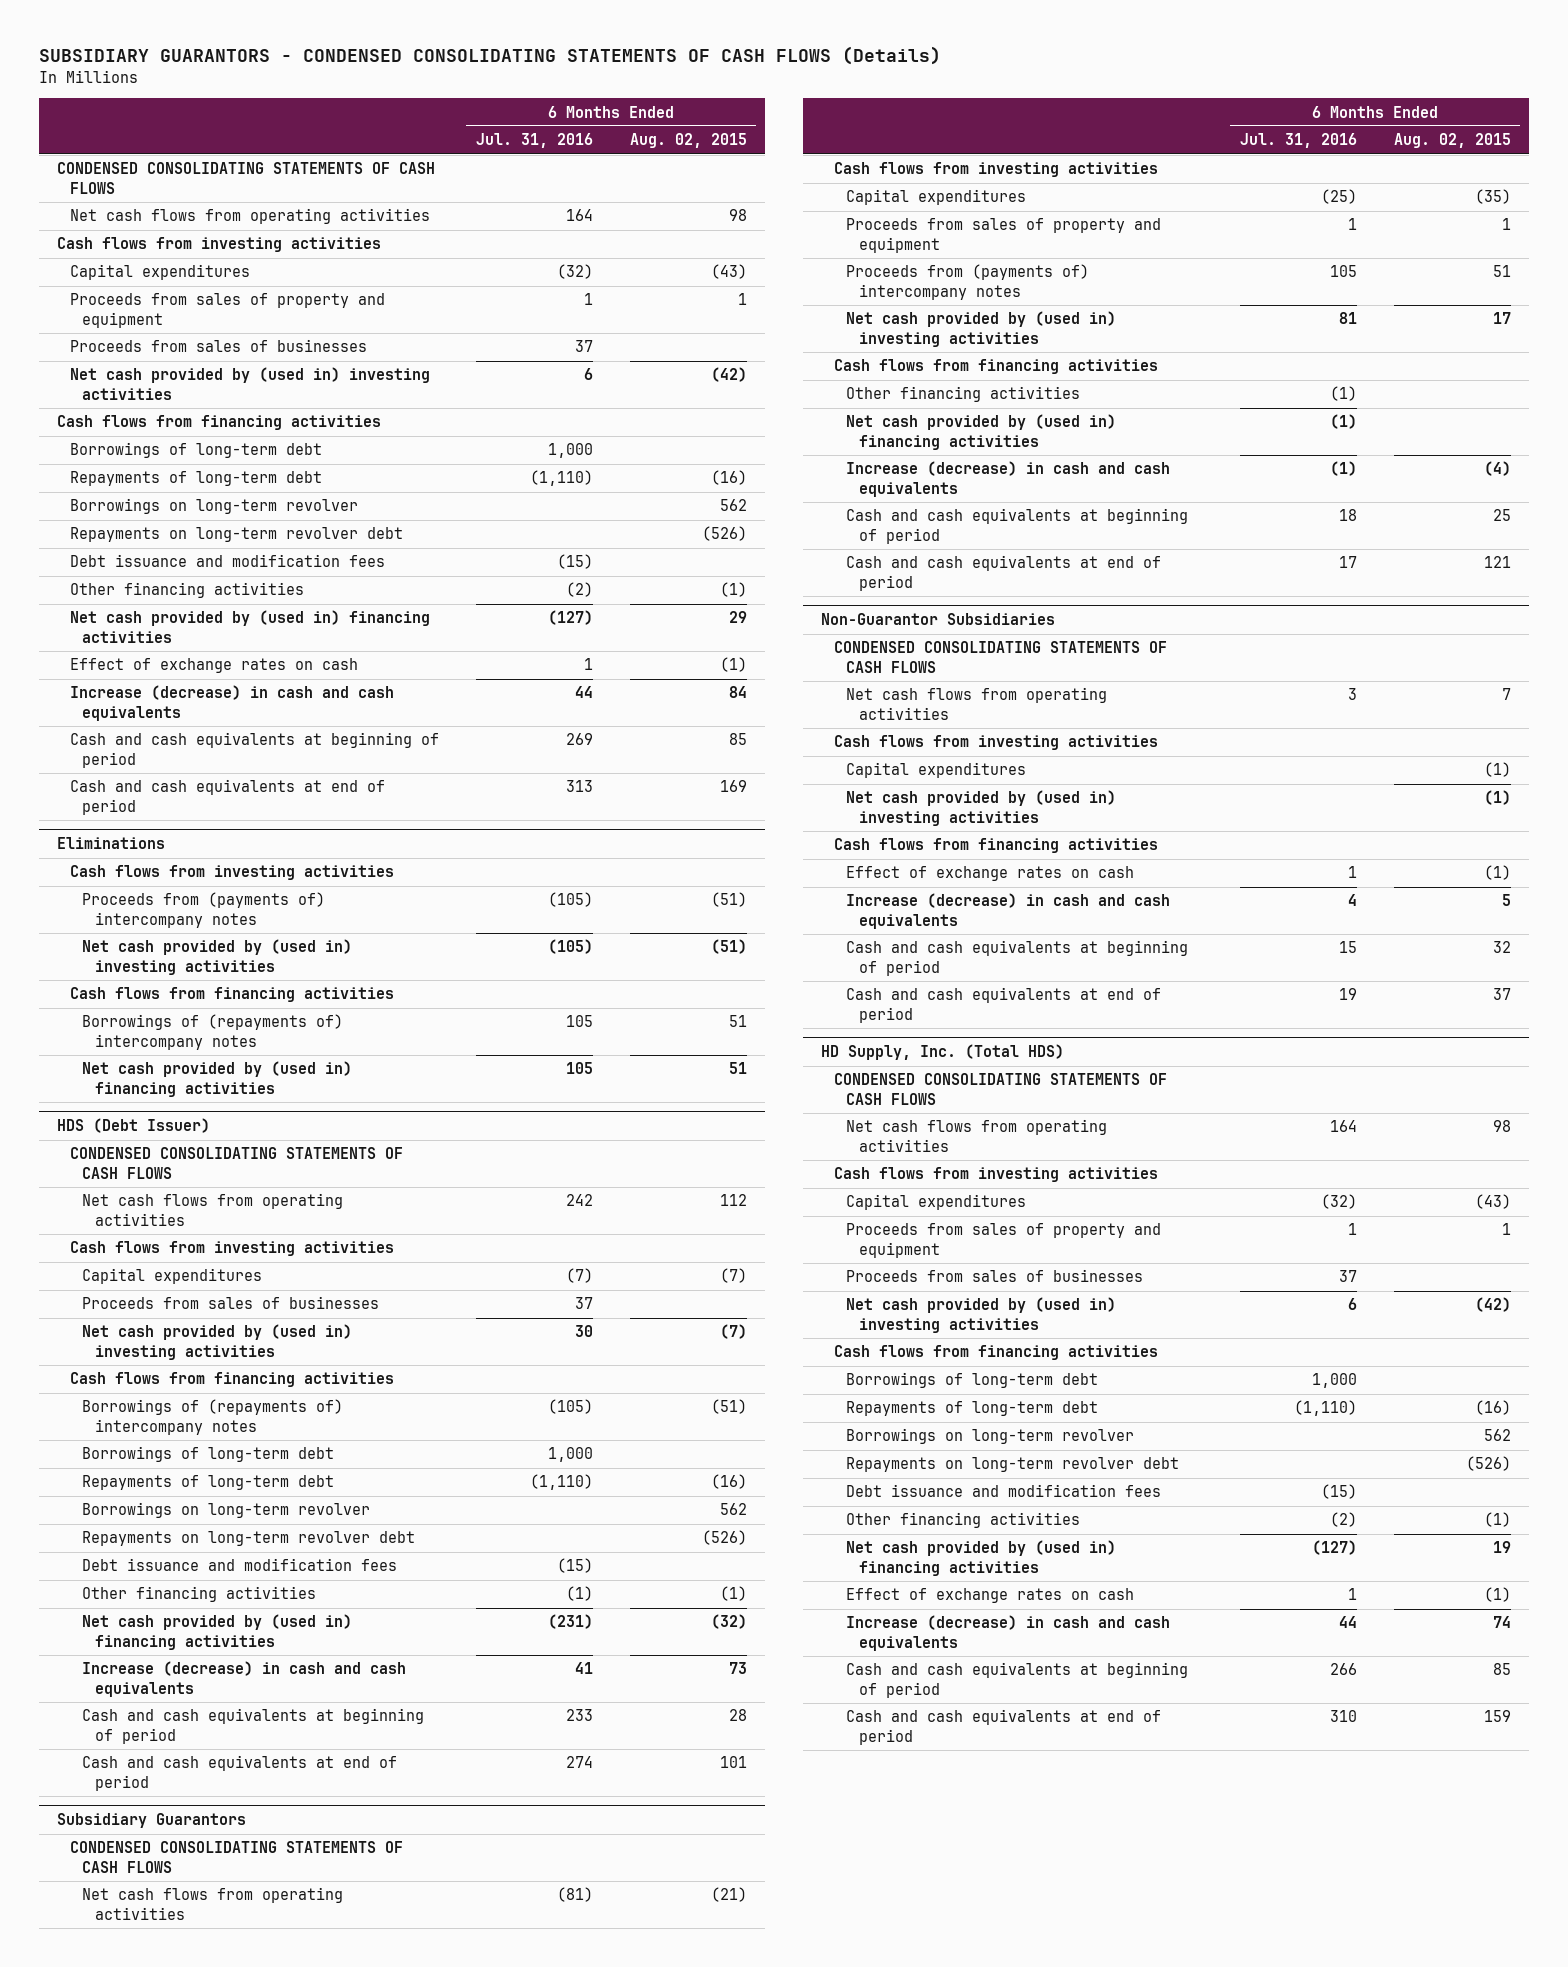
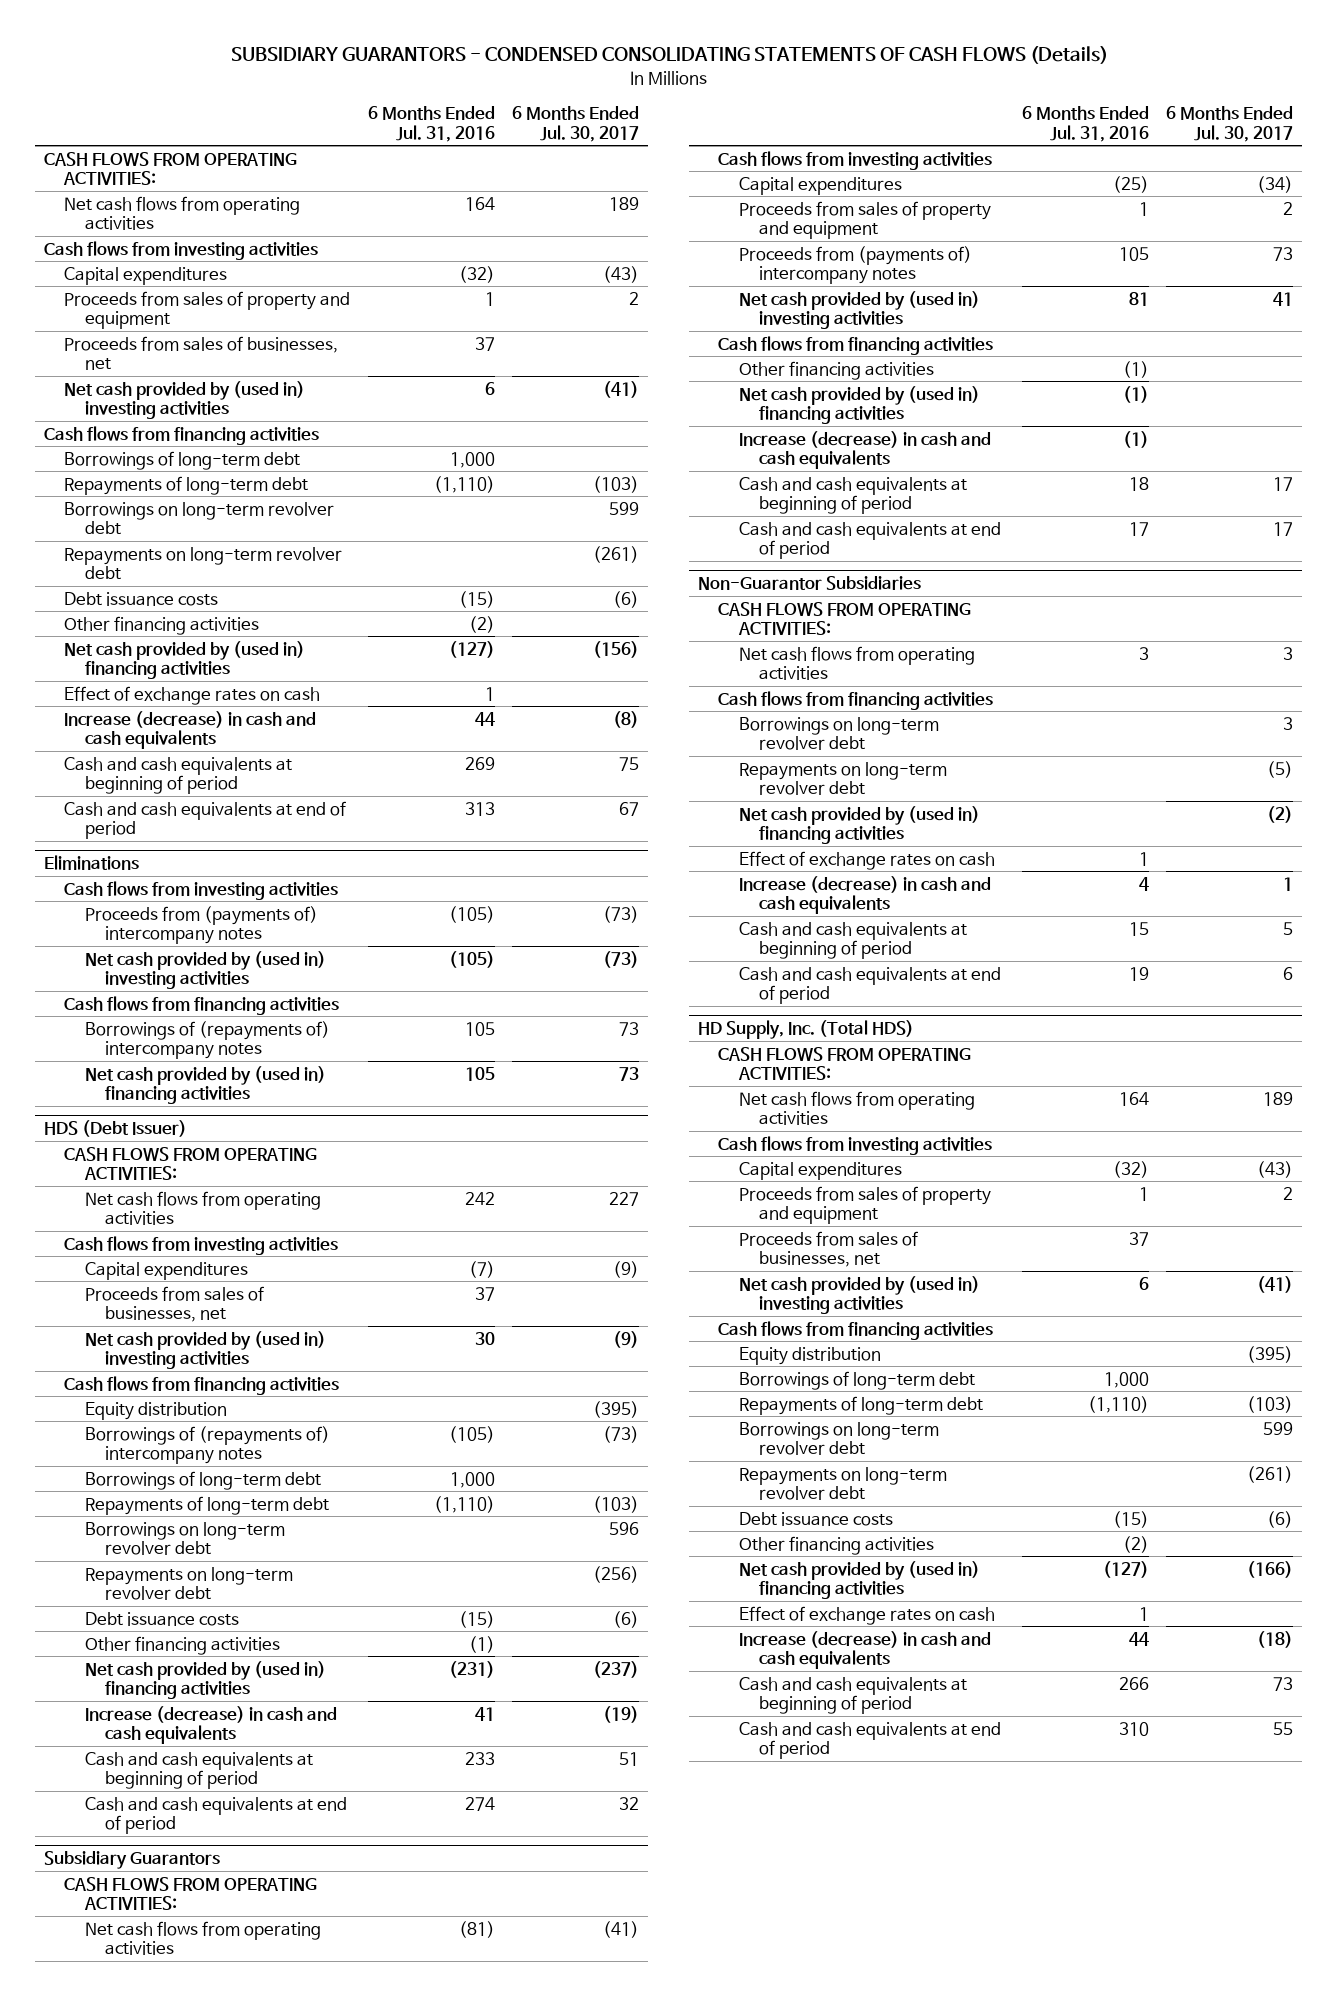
- | 6 Months Ended Jul. 31, 2016 | 6 Months Ended Aug. 02, 2015
+ | 6 Months Ended Jul. 31, 2016 | 6 Months Ended Jul. 30, 2017
- CONDENSED CONSOLIDATING STATEMENTS OF CASH FLOWS
+ CASH FLOWS FROM OPERATING ACTIVITIES:
- Proceeds from sales of businesses | 37 |
+ Proceeds from sales of businesses, net | 37 |
- Borrowings on long-term revolver | | 562
+ Borrowings on long-term revolver debt | | 599
- Debt issuance and modification fees | (15) |
+ Debt issuance costs | (15) | (6)
@ HDS (Debt Issuer)
- CONDENSED CONSOLIDATING STATEMENTS OF CASH FLOWS
+ CASH FLOWS FROM OPERATING ACTIVITIES:
- Proceeds from sales of businesses | 37 |
+ Proceeds from sales of businesses, net | 37 |
+ Equity distribution | | (395)
- Borrowings on long-term revolver | | 562
+ Borrowings on long-term revolver debt | | 596
- Debt issuance and modification fees | (15) |
+ Debt issuance costs | (15) | (6)
@ Subsidiary Guarantors
- CONDENSED CONSOLIDATING STATEMENTS OF CASH FLOWS
+ CASH FLOWS FROM OPERATING ACTIVITIES:
@ Non-Guarantor Subsidiaries
- CONDENSED CONSOLIDATING STATEMENTS OF CASH FLOWS
+ CASH FLOWS FROM OPERATING ACTIVITIES:
- Cash flows from investing activities
- Capital expenditures | | (1)
- Net cash provided by (used in) investing activities | | (1)
+ Borrowings on long-term revolver debt | | 3
+ Repayments on long-term revolver debt | | (5)
+ Net cash provided by (used in) financing activities | | (2)
@ HD Supply, Inc. (Total HDS)
- CONDENSED CONSOLIDATING STATEMENTS OF CASH FLOWS
+ CASH FLOWS FROM OPERATING ACTIVITIES:
- Proceeds from sales of businesses | 37 |
+ Proceeds from sales of businesses, net | 37 |
+ Equity distribution | | (395)
- Borrowings on long-term revolver | | 562
+ Borrowings on long-term revolver debt | | 599
- Debt issuance and modification fees | (15) |
+ Debt issuance costs | (15) | (6)

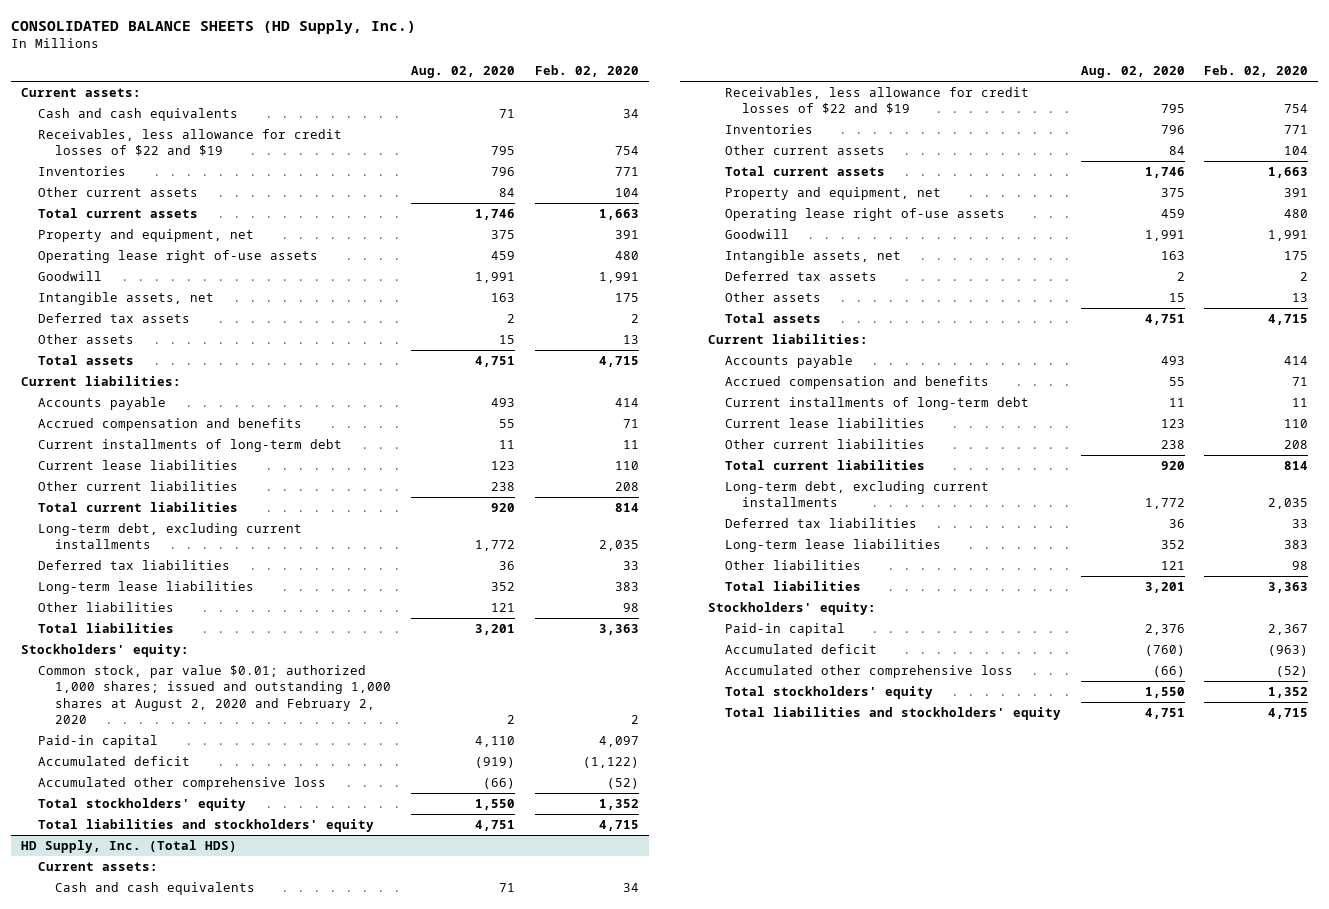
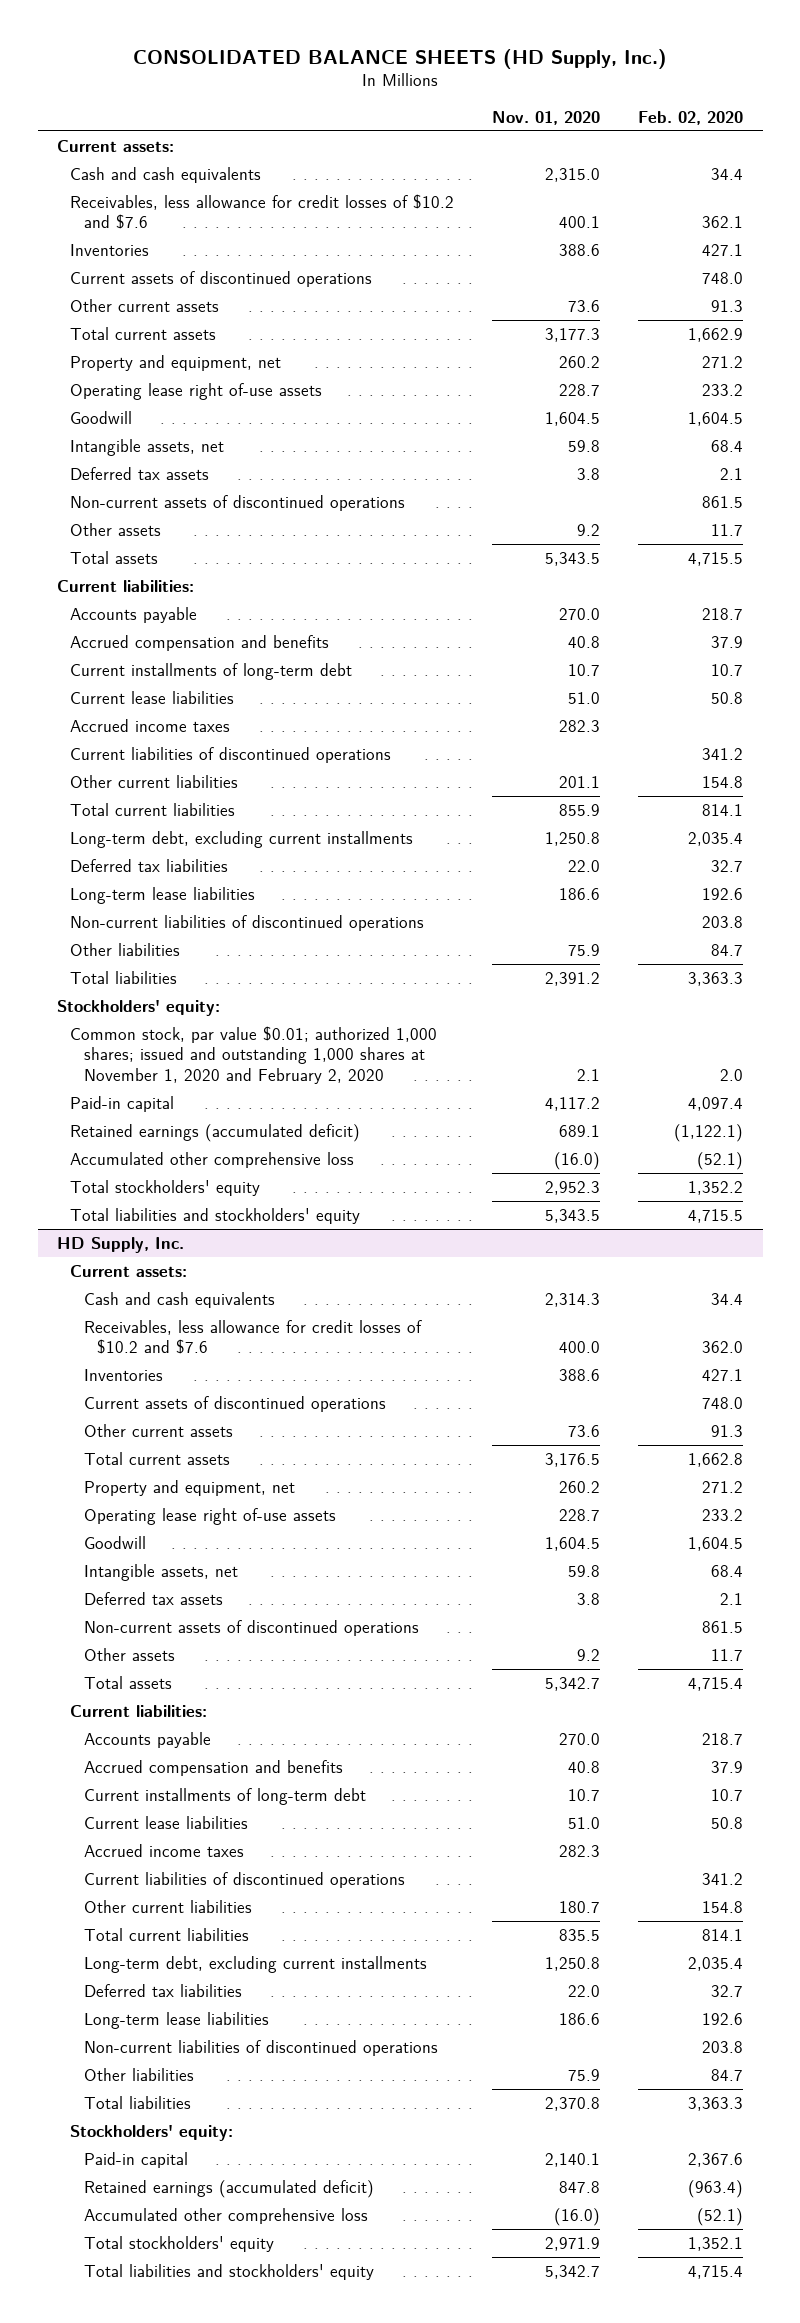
- | Aug. 02, 2020 | Feb. 02, 2020
+ | Nov. 01, 2020 | Feb. 02, 2020
- Cash and cash equivalents | 71 | 34
- Receivables, less allowance for credit losses of $22 and $19 | 795 | 754
- Inventories | 796 | 771
- Other current assets | 84 | 104
- Total current assets | 1,746 | 1,663
- Property and equipment, net | 375 | 391
- Operating lease right of-use assets | 459 | 480
- Goodwill | 1,991 | 1,991
- Intangible assets, net | 163 | 175
- Deferred tax assets | 2 | 2
- Other assets | 15 | 13
- Total assets | 4,751 | 4,715
+ Cash and cash equivalents | 2,315.0 | 34.4
+ Receivables, less allowance for credit losses of $10.2 and $7.6 | 400.1 | 362.1
+ Inventories | 388.6 | 427.1
+ Current assets of discontinued operations | | 748.0
+ Other current assets | 73.6 | 91.3
+ Total current assets | 3,177.3 | 1,662.9
+ Property and equipment, net | 260.2 | 271.2
+ Operating lease right of-use assets | 228.7 | 233.2
+ Goodwill | 1,604.5 | 1,604.5
+ Intangible assets, net | 59.8 | 68.4
+ Deferred tax assets | 3.8 | 2.1
+ Non-current assets of discontinued operations | | 861.5
+ Other assets | 9.2 | 11.7
+ Total assets | 5,343.5 | 4,715.5
- Accounts payable | 493 | 414
- Accrued compensation and benefits | 55 | 71
- Current installments of long-term debt | 11 | 11
- Current lease liabilities | 123 | 110
- Other current liabilities | 238 | 208
- Total current liabilities | 920 | 814
- Long-term debt, excluding current installments | 1,772 | 2,035
- Deferred tax liabilities | 36 | 33
- Long-term lease liabilities | 352 | 383
- Other liabilities | 121 | 98
- Total liabilities | 3,201 | 3,363
+ Accounts payable | 270.0 | 218.7
+ Accrued compensation and benefits | 40.8 | 37.9
+ Current installments of long-term debt | 10.7 | 10.7
+ Current lease liabilities | 51.0 | 50.8
+ Accrued income taxes | 282.3 |
+ Current liabilities of discontinued operations | | 341.2
+ Other current liabilities | 201.1 | 154.8
+ Total current liabilities | 855.9 | 814.1
+ Long-term debt, excluding current installments | 1,250.8 | 2,035.4
+ Deferred tax liabilities | 22.0 | 32.7
+ Long-term lease liabilities | 186.6 | 192.6
+ Non-current liabilities of discontinued operations | | 203.8
+ Other liabilities | 75.9 | 84.7
+ Total liabilities | 2,391.2 | 3,363.3
- Common stock, par value $0.01; authorized 1,000 shares; issued and outstanding 1,000 shares at August 2, 2020 and February 2, 2020 | 2 | 2
- Paid-in capital | 4,110 | 4,097
- Accumulated deficit | (919) | (1,122)
- Accumulated other comprehensive loss | (66) | (52)
- Total stockholders' equity | 1,550 | 1,352
- Total liabilities and stockholders' equity | 4,751 | 4,715
- HD Supply, Inc. (Total HDS)
+ Common stock, par value $0.01; authorized 1,000 shares; issued and outstanding 1,000 shares at November 1, 2020 and February 2, 2020 | 2.1 | 2.0
+ Paid-in capital | 4,117.2 | 4,097.4
+ Retained earnings (accumulated deficit) | 689.1 | (1,122.1)
+ Accumulated other comprehensive loss | (16.0) | (52.1)
+ Total stockholders' equity | 2,952.3 | 1,352.2
+ Total liabilities and stockholders' equity | 5,343.5 | 4,715.5
+ HD Supply, Inc.
- Cash and cash equivalents | 71 | 34
- Receivables, less allowance for credit losses of $22 and $19 | 795 | 754
- Inventories | 796 | 771
- Other current assets | 84 | 104
- Total current assets | 1,746 | 1,663
- Property and equipment, net | 375 | 391
- Operating lease right of-use assets | 459 | 480
- Goodwill | 1,991 | 1,991
- Intangible assets, net | 163 | 175
- Deferred tax assets | 2 | 2
- Other assets | 15 | 13
- Total assets | 4,751 | 4,715
+ Cash and cash equivalents | 2,314.3 | 34.4
+ Receivables, less allowance for credit losses of $10.2 and $7.6 | 400.0 | 362.0
+ Inventories | 388.6 | 427.1
+ Current assets of discontinued operations | | 748.0
+ Other current assets | 73.6 | 91.3
+ Total current assets | 3,176.5 | 1,662.8
+ Property and equipment, net | 260.2 | 271.2
+ Operating lease right of-use assets | 228.7 | 233.2
+ Goodwill | 1,604.5 | 1,604.5
+ Intangible assets, net | 59.8 | 68.4
+ Deferred tax assets | 3.8 | 2.1
+ Non-current assets of discontinued operations | | 861.5
+ Other assets | 9.2 | 11.7
+ Total assets | 5,342.7 | 4,715.4
- Accounts payable | 493 | 414
- Accrued compensation and benefits | 55 | 71
- Current installments of long-term debt | 11 | 11
- Current lease liabilities | 123 | 110
- Other current liabilities | 238 | 208
- Total current liabilities | 920 | 814
- Long-term debt, excluding current installments | 1,772 | 2,035
- Deferred tax liabilities | 36 | 33
- Long-term lease liabilities | 352 | 383
- Other liabilities | 121 | 98
- Total liabilities | 3,201 | 3,363
+ Accounts payable | 270.0 | 218.7
+ Accrued compensation and benefits | 40.8 | 37.9
+ Current installments of long-term debt | 10.7 | 10.7
+ Current lease liabilities | 51.0 | 50.8
+ Accrued income taxes | 282.3 |
+ Current liabilities of discontinued operations | | 341.2
+ Other current liabilities | 180.7 | 154.8
+ Total current liabilities | 835.5 | 814.1
+ Long-term debt, excluding current installments | 1,250.8 | 2,035.4
+ Deferred tax liabilities | 22.0 | 32.7
+ Long-term lease liabilities | 186.6 | 192.6
+ Non-current liabilities of discontinued operations | | 203.8
+ Other liabilities | 75.9 | 84.7
+ Total liabilities | 2,370.8 | 3,363.3
- Paid-in capital | 2,376 | 2,367
- Accumulated deficit | (760) | (963)
- Accumulated other comprehensive loss | (66) | (52)
- Total stockholders' equity | 1,550 | 1,352
- Total liabilities and stockholders' equity | 4,751 | 4,715
+ Paid-in capital | 2,140.1 | 2,367.6
+ Retained earnings (accumulated deficit) | 847.8 | (963.4)
+ Accumulated other comprehensive loss | (16.0) | (52.1)
+ Total stockholders' equity | 2,971.9 | 1,352.1
+ Total liabilities and stockholders' equity | 5,342.7 | 4,715.4

